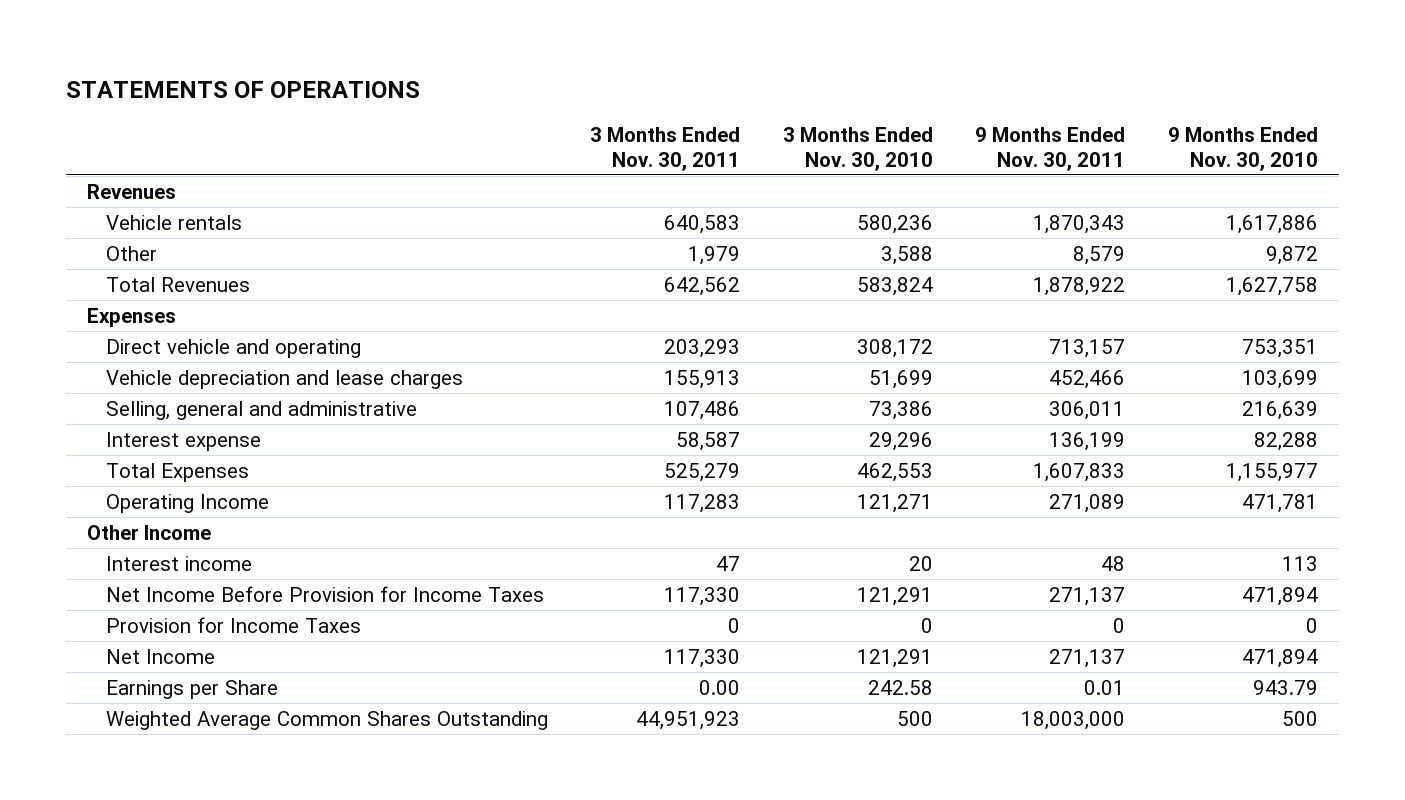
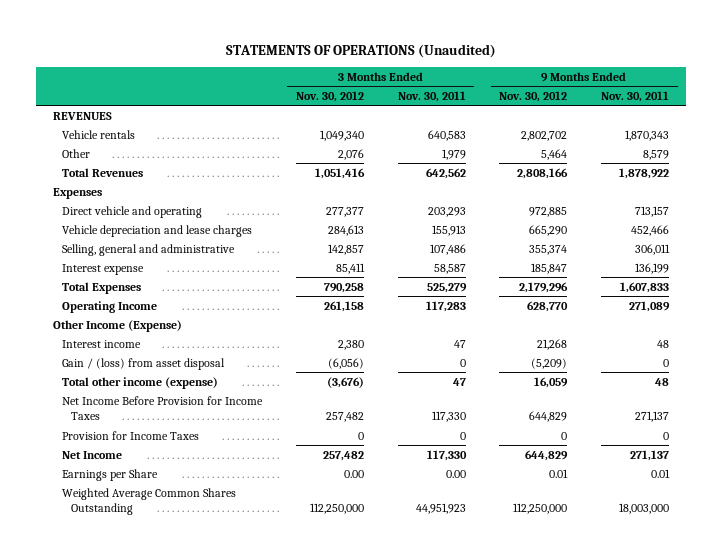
- STATEMENTS OF OPERATIONS
+ STATEMENTS OF OPERATIONS (Unaudited)
- | 3 Months Ended Nov. 30, 2011 | 3 Months Ended Nov. 30, 2010 | 9 Months Ended Nov. 30, 2011 | 9 Months Ended Nov. 30, 2010
+ | 3 Months Ended Nov. 30, 2012 | 3 Months Ended Nov. 30, 2011 | 9 Months Ended Nov. 30, 2012 | 9 Months Ended Nov. 30, 2011
- Revenues
+ REVENUES
- Other Income
+ Other Income (Expense)
+ Gain / (loss) from asset disposal | (6,056) | 0 | (5,209) | 0
+ Total other income (expense) | (3,676) | 47 | 16,059 | 48

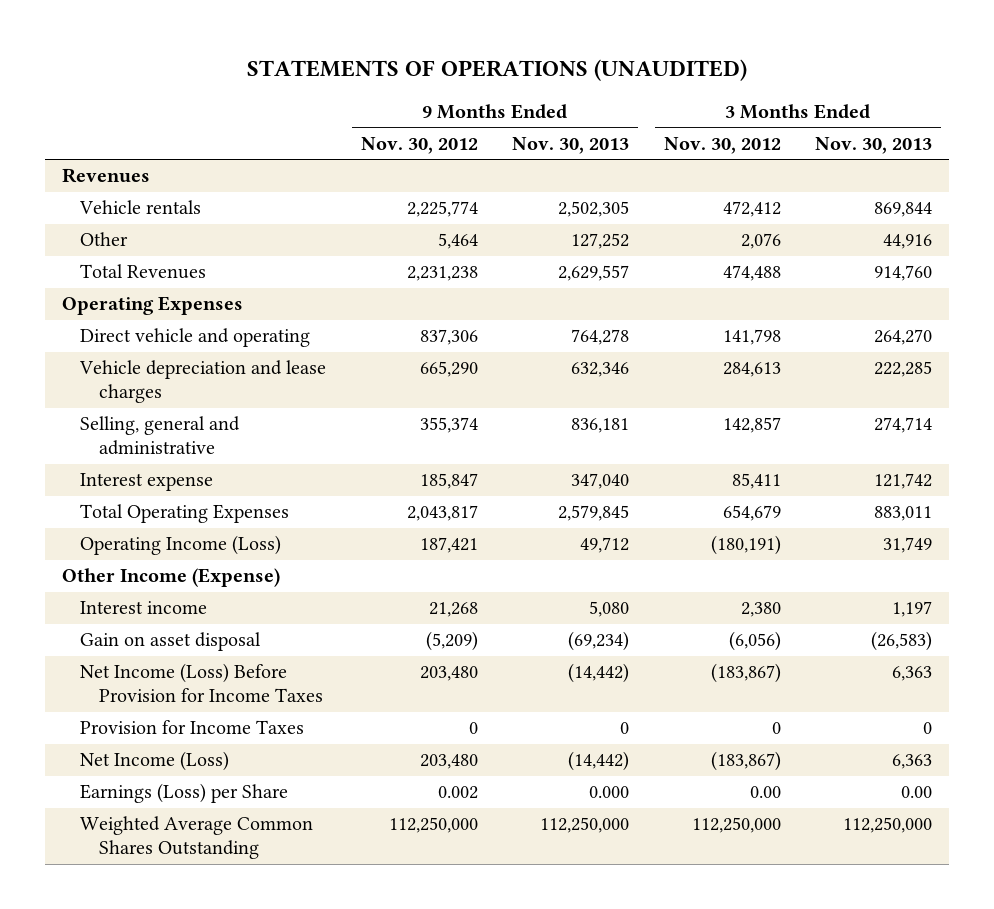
- STATEMENTS OF OPERATIONS (Unaudited)
+ STATEMENTS OF OPERATIONS (UNAUDITED)
- | 3 Months Ended Nov. 30, 2012 | 3 Months Ended Nov. 30, 2011 | 9 Months Ended Nov. 30, 2012 | 9 Months Ended Nov. 30, 2011
+ | 9 Months Ended Nov. 30, 2012 | 9 Months Ended Nov. 30, 2013 | 3 Months Ended Nov. 30, 2012 | 3 Months Ended Nov. 30, 2013
- REVENUES
- Vehicle rentals | 1,049,340 | 640,583 | 2,802,702 | 1,870,343
+ Revenues
+ Vehicle rentals | 2,225,774 | 2,502,305 | 472,412 | 869,844
- Total Revenues | 1,051,416 | 642,562 | 2,808,166 | 1,878,922
- Expenses
- Direct vehicle and operating | 277,377 | 203,293 | 972,885 | 713,157
+ Total Revenues | 2,231,238 | 2,629,557 | 474,488 | 914,760
+ Operating Expenses
+ Direct vehicle and operating | 837,306 | 764,278 | 141,798 | 264,270
- Total Expenses | 790,258 | 525,279 | 2,179,296 | 1,607,833
- Operating Income | 261,158 | 117,283 | 628,770 | 271,089
+ Total Operating Expenses | 2,043,817 | 2,579,845 | 654,679 | 883,011
+ Operating Income (Loss) | 187,421 | 49,712 | (180,191) | 31,749
- Gain / (loss) from asset disposal | (6,056) | 0 | (5,209) | 0
- Total other income (expense) | (3,676) | 47 | 16,059 | 48
- Net Income Before Provision for Income Taxes | 257,482 | 117,330 | 644,829 | 271,137
+ Gain on asset disposal | (5,209) | (69,234) | (6,056) | (26,583)
+ Net Income (Loss) Before Provision for Income Taxes | 203,480 | (14,442) | (183,867) | 6,363
- Net Income | 257,482 | 117,330 | 644,829 | 271,137
- Earnings per Share | 0.00 | 0.00 | 0.01 | 0.01
+ Net Income (Loss) | 203,480 | (14,442) | (183,867) | 6,363
+ Earnings (Loss) per Share | 0.002 | 0.000 | 0.00 | 0.00

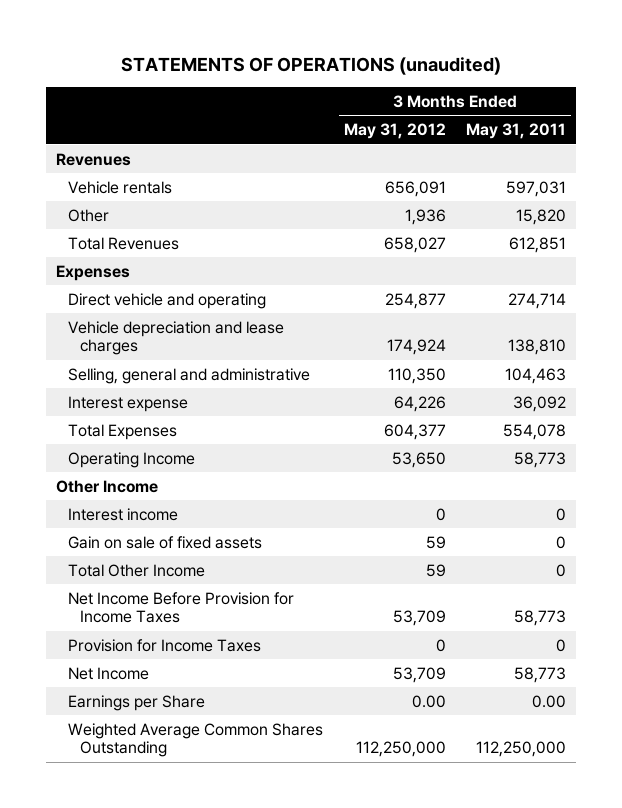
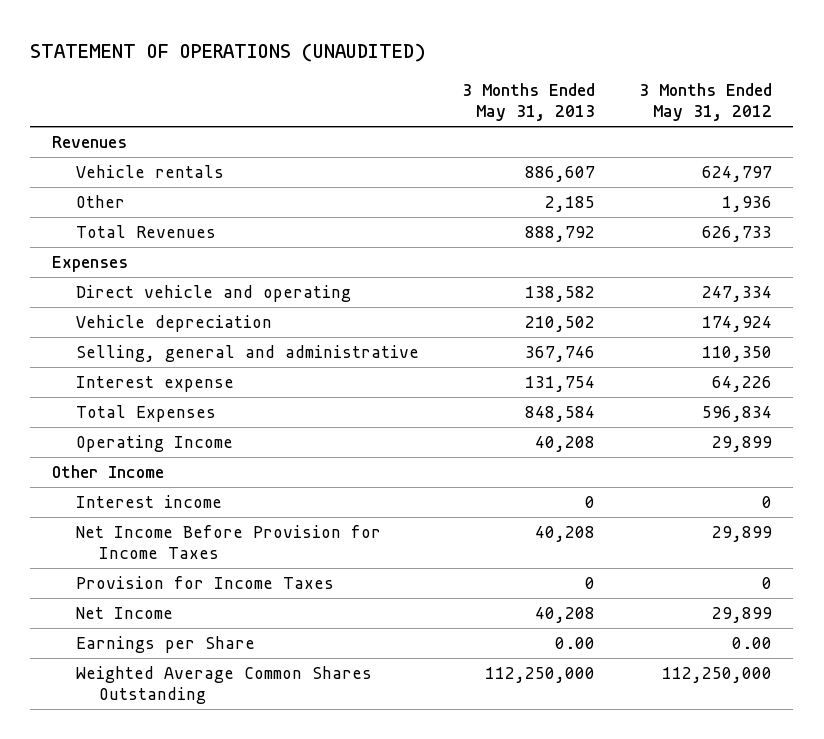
- STATEMENTS OF OPERATIONS (unaudited)
+ STATEMENT OF OPERATIONS (UNAUDITED)
- | 3 Months Ended May 31, 2012 | 3 Months Ended May 31, 2011
+ | 3 Months Ended May 31, 2013 | 3 Months Ended May 31, 2012
- Vehicle rentals | 656,091 | 597,031
+ Vehicle rentals | 886,607 | 624,797
- Total Revenues | 658,027 | 612,851
+ Total Revenues | 888,792 | 626,733
- Direct vehicle and operating | 254,877 | 274,714
- Vehicle depreciation and lease charges | 174,924 | 138,810
+ Direct vehicle and operating | 138,582 | 247,334
+ Vehicle depreciation | 210,502 | 174,924
- Total Expenses | 604,377 | 554,078
- Operating Income | 53,650 | 58,773
+ Total Expenses | 848,584 | 596,834
+ Operating Income | 40,208 | 29,899
- Gain on sale of fixed assets | 59 | 0
- Total Other Income | 59 | 0
- Net Income Before Provision for Income Taxes | 53,709 | 58,773
+ Net Income Before Provision for Income Taxes | 40,208 | 29,899
- Net Income | 53,709 | 58,773
+ Net Income | 40,208 | 29,899

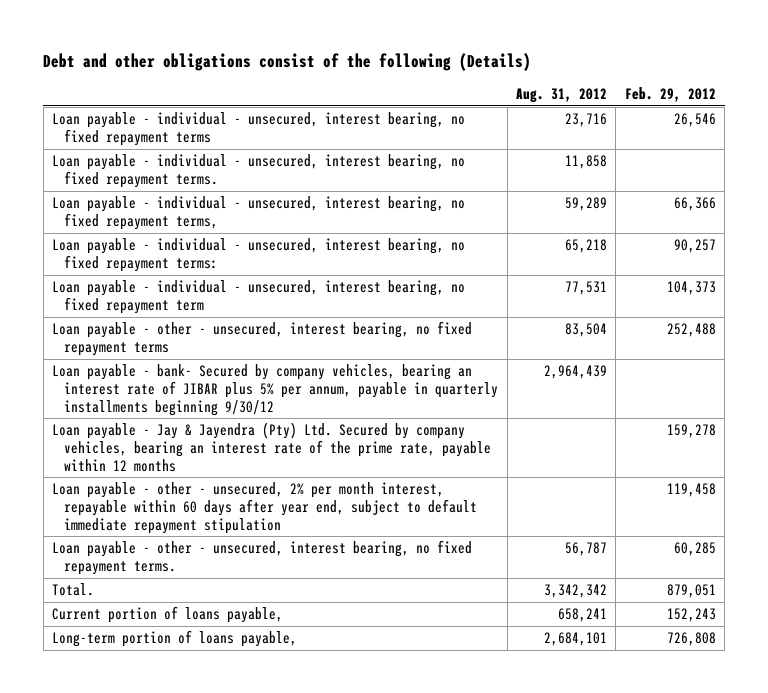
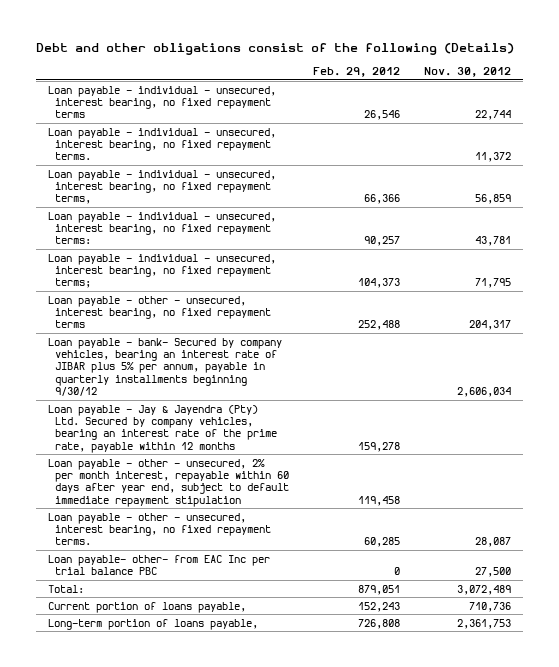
- | Aug. 31, 2012 | Feb. 29, 2012
+ | Feb. 29, 2012 | Nov. 30, 2012
- Loan payable - individual - unsecured, interest bearing, no fixed repayment term | 77,531 | 104,373
+ Loan payable - individual - unsecured, interest bearing, no fixed repayment terms; | 104,373 | 71,795
- Total. | 3,342,342 | 879,051
+ Loan payable- other- from EAC Inc per trial balance PBC | 0 | 27,500
+ Total: | 879,051 | 3,072,489

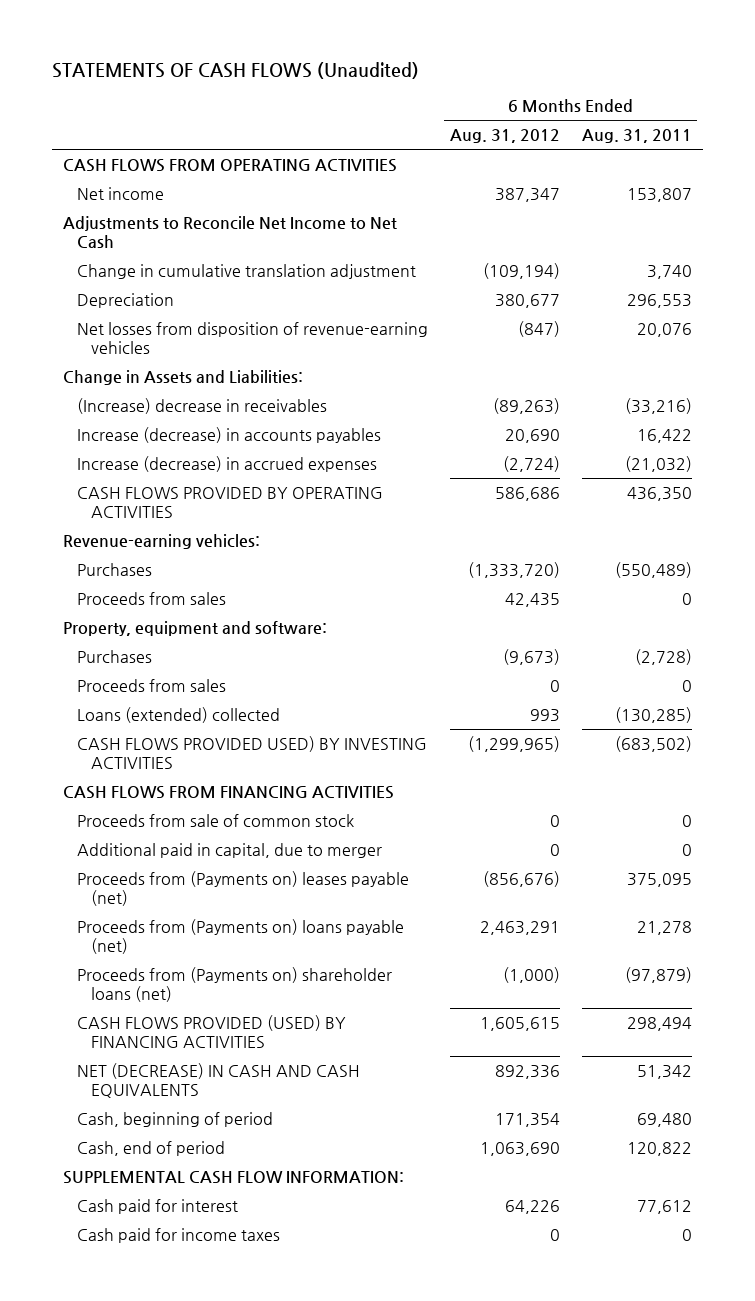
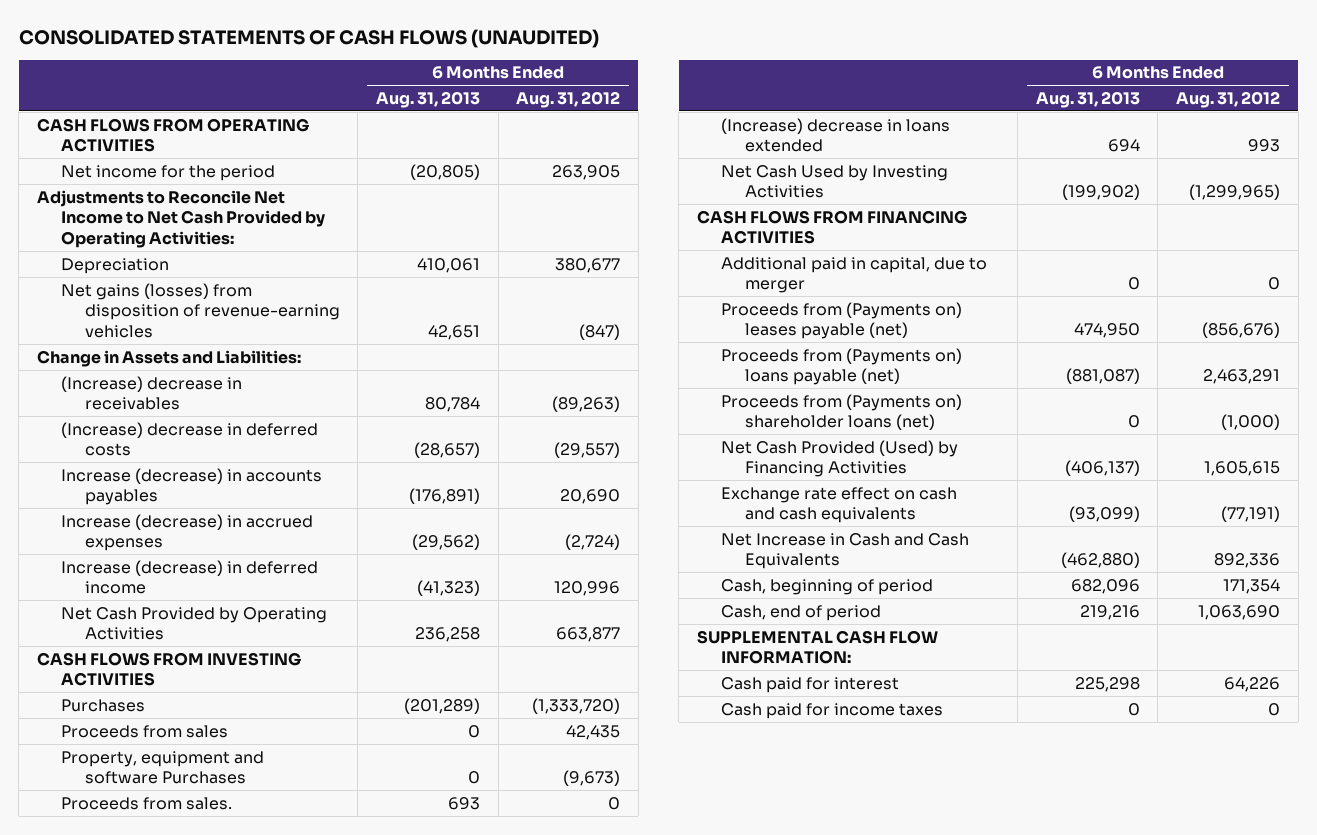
- STATEMENTS OF CASH FLOWS (Unaudited)
+ CONSOLIDATED STATEMENTS OF CASH FLOWS (UNAUDITED)
- | 6 Months Ended Aug. 31, 2012 | 6 Months Ended Aug. 31, 2011
+ | 6 Months Ended Aug. 31, 2013 | 6 Months Ended Aug. 31, 2012
- Net income | 387,347 | 153,807
- Adjustments to Reconcile Net Income to Net Cash
- Change in cumulative translation adjustment | (109,194) | 3,740
+ Net income for the period | (20,805) | 263,905
+ Adjustments to Reconcile Net Income to Net Cash Provided by Operating Activities:
- Net losses from disposition of revenue-earning vehicles | (847) | 20,076
+ Net gains (losses) from disposition of revenue-earning vehicles | 42,651 | (847)
+ (Increase) decrease in deferred costs | (28,657) | (29,557)
- CASH FLOWS PROVIDED BY OPERATING ACTIVITIES | 586,686 | 436,350
- Revenue-earning vehicles:
+ Increase (decrease) in deferred income | (41,323) | 120,996
+ Net Cash Provided by Operating Activities | 236,258 | 663,877
+ CASH FLOWS FROM INVESTING ACTIVITIES
- Property, equipment and software:
- Purchases | (9,673) | (2,728)
- Proceeds from sales | 0 | 0
- Loans (extended) collected | 993 | (130,285)
- CASH FLOWS PROVIDED USED) BY INVESTING ACTIVITIES | (1,299,965) | (683,502)
+ Property, equipment and software Purchases | 0 | (9,673)
+ Proceeds from sales. | 693 | 0
+ (Increase) decrease in loans extended | 694 | 993
+ Net Cash Used by Investing Activities | (199,902) | (1,299,965)
- Proceeds from sale of common stock | 0 | 0
- CASH FLOWS PROVIDED (USED) BY FINANCING ACTIVITIES | 1,605,615 | 298,494
- NET (DECREASE) IN CASH AND CASH EQUIVALENTS | 892,336 | 51,342
+ Net Cash Provided (Used) by Financing Activities | (406,137) | 1,605,615
+ Exchange rate effect on cash and cash equivalents | (93,099) | (77,191)
+ Net Increase in Cash and Cash Equivalents | (462,880) | 892,336

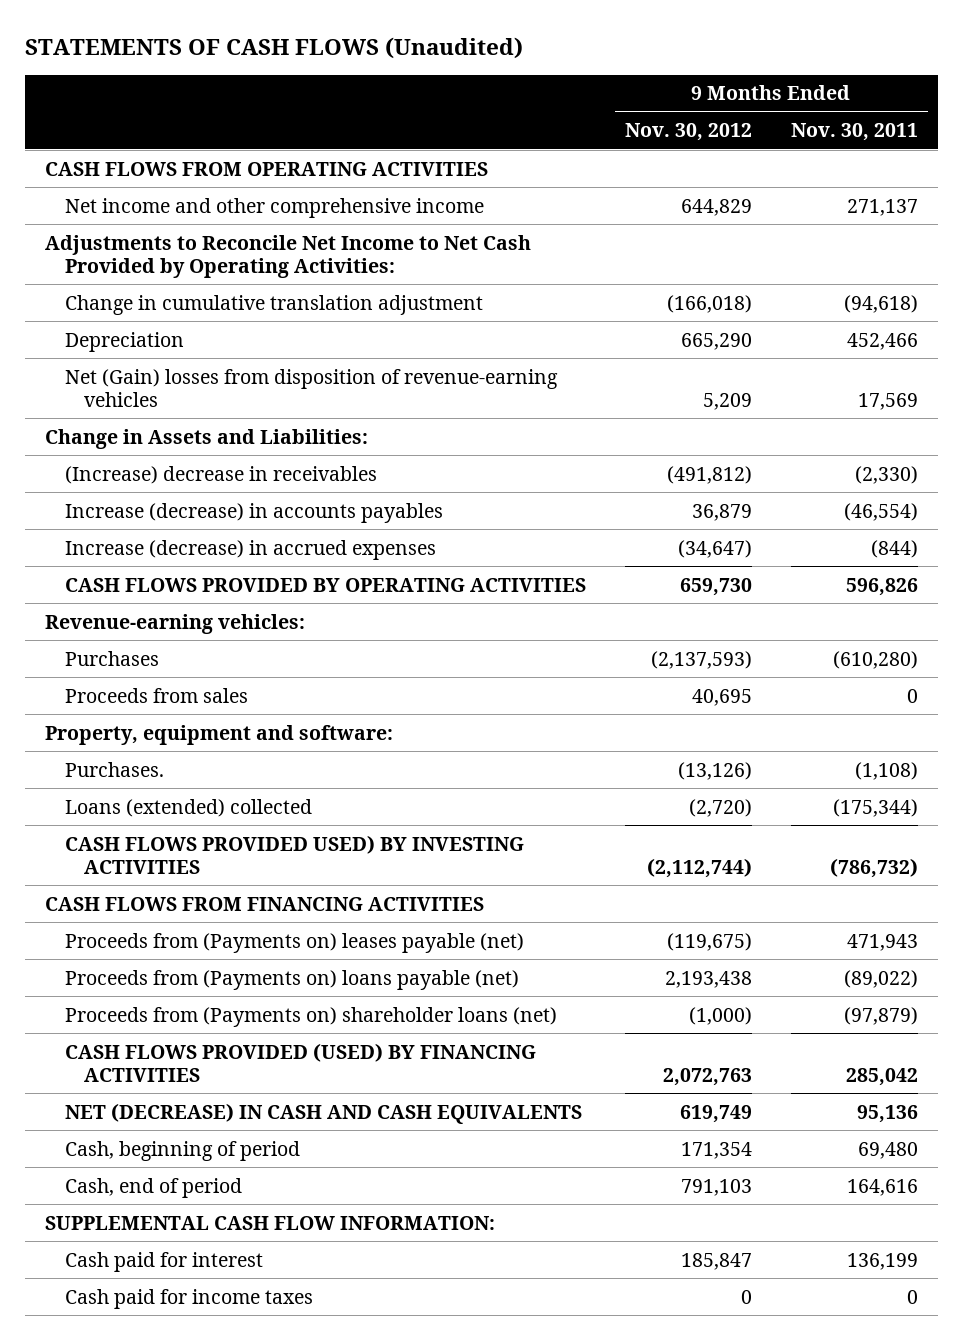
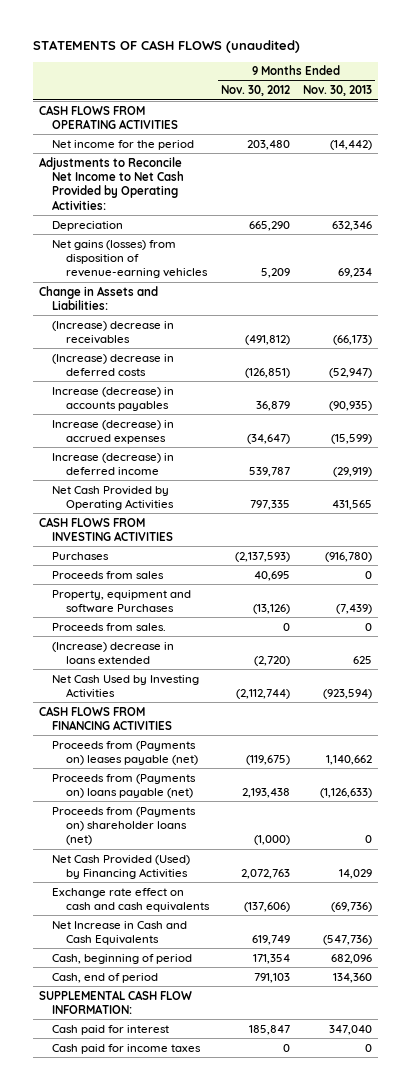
- STATEMENTS OF CASH FLOWS (Unaudited)
+ STATEMENTS OF CASH FLOWS (unaudited)
- | 9 Months Ended Nov. 30, 2012 | 9 Months Ended Nov. 30, 2011
+ | 9 Months Ended Nov. 30, 2012 | 9 Months Ended Nov. 30, 2013
- Net income and other comprehensive income | 644,829 | 271,137
+ Net income for the period | 203,480 | (14,442)
- Change in cumulative translation adjustment | (166,018) | (94,618)
- Net (Gain) losses from disposition of revenue-earning vehicles | 5,209 | 17,569
+ Net gains (losses) from disposition of revenue-earning vehicles | 5,209 | 69,234
+ (Increase) decrease in deferred costs | (126,851) | (52,947)
- CASH FLOWS PROVIDED BY OPERATING ACTIVITIES | 659,730 | 596,826
- Revenue-earning vehicles:
+ Increase (decrease) in deferred income | 539,787 | (29,919)
+ Net Cash Provided by Operating Activities | 797,335 | 431,565
+ CASH FLOWS FROM INVESTING ACTIVITIES
- Property, equipment and software:
- Purchases. | (13,126) | (1,108)
- Loans (extended) collected | (2,720) | (175,344)
- CASH FLOWS PROVIDED USED) BY INVESTING ACTIVITIES | (2,112,744) | (786,732)
+ Property, equipment and software Purchases | (13,126) | (7,439)
+ Proceeds from sales. | 0 | 0
+ (Increase) decrease in loans extended | (2,720) | 625
+ Net Cash Used by Investing Activities | (2,112,744) | (923,594)
- CASH FLOWS PROVIDED (USED) BY FINANCING ACTIVITIES | 2,072,763 | 285,042
- NET (DECREASE) IN CASH AND CASH EQUIVALENTS | 619,749 | 95,136
+ Net Cash Provided (Used) by Financing Activities | 2,072,763 | 14,029
+ Exchange rate effect on cash and cash equivalents | (137,606) | (69,736)
+ Net Increase in Cash and Cash Equivalents | 619,749 | (547,736)

